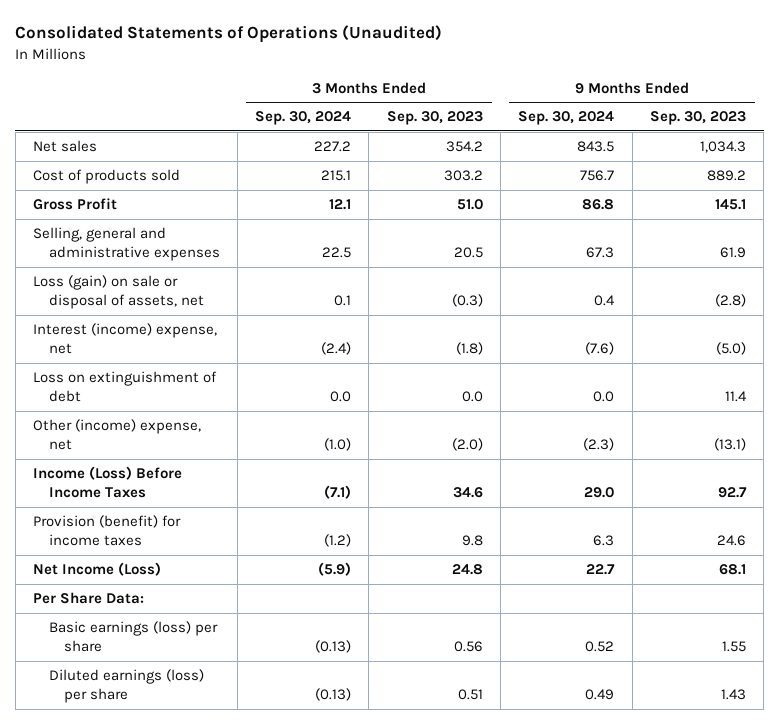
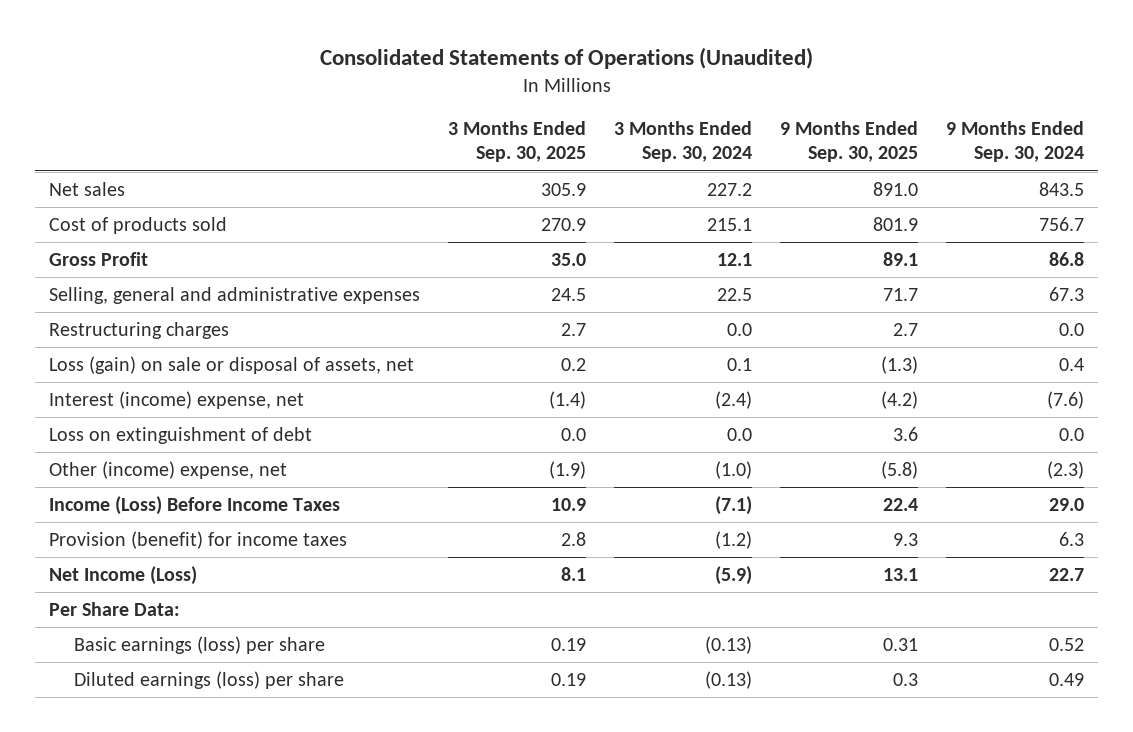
- | 3 Months Ended Sep. 30, 2024 | 3 Months Ended Sep. 30, 2023 | 9 Months Ended Sep. 30, 2024 | 9 Months Ended Sep. 30, 2023
+ | 3 Months Ended Sep. 30, 2025 | 3 Months Ended Sep. 30, 2024 | 9 Months Ended Sep. 30, 2025 | 9 Months Ended Sep. 30, 2024
+ Restructuring charges | 2.7 | 0.0 | 2.7 | 0.0

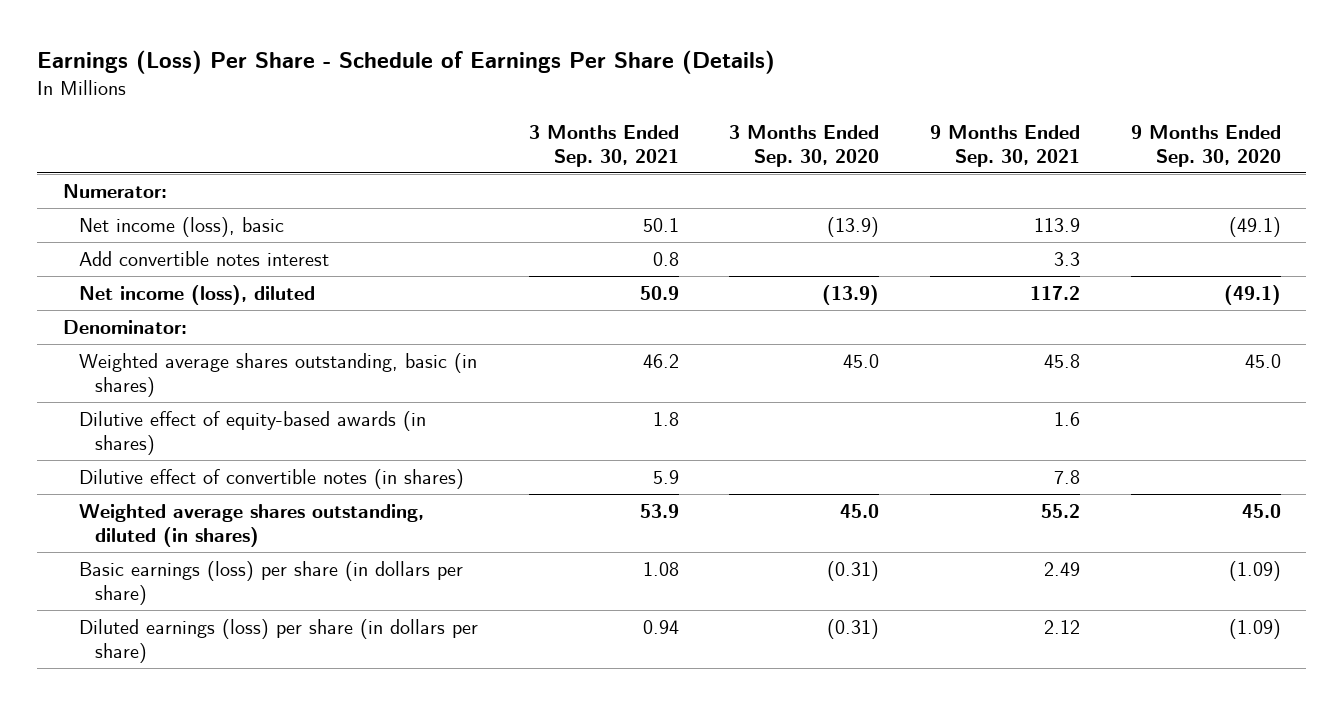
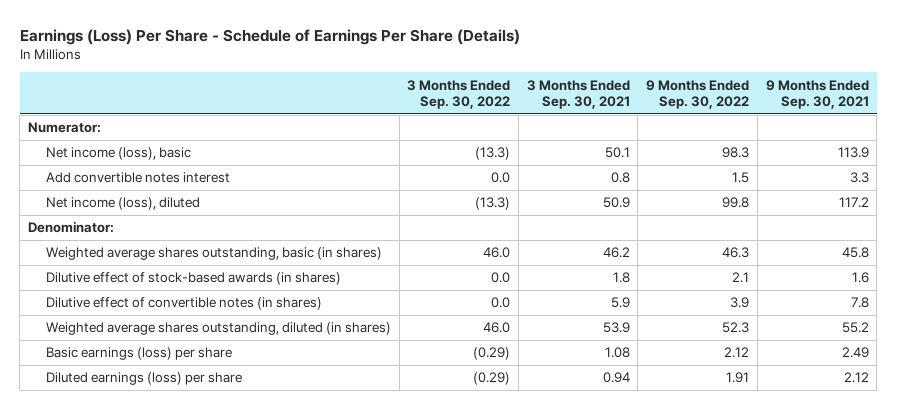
- | 3 Months Ended Sep. 30, 2021 | 3 Months Ended Sep. 30, 2020 | 9 Months Ended Sep. 30, 2021 | 9 Months Ended Sep. 30, 2020
+ | 3 Months Ended Sep. 30, 2022 | 3 Months Ended Sep. 30, 2021 | 9 Months Ended Sep. 30, 2022 | 9 Months Ended Sep. 30, 2021
- Dilutive effect of equity-based awards (in shares) | 1.8 | | 1.6 |
+ Dilutive effect of stock-based awards (in shares) | 0.0 | 1.8 | 2.1 | 1.6
- Basic earnings (loss) per share (in dollars per share) | 1.08 | (0.31) | 2.49 | (1.09)
- Diluted earnings (loss) per share (in dollars per share) | 0.94 | (0.31) | 2.12 | (1.09)
+ Basic earnings (loss) per share | (0.29) | 1.08 | 2.12 | 2.49
+ Diluted earnings (loss) per share | (0.29) | 0.94 | 1.91 | 2.12

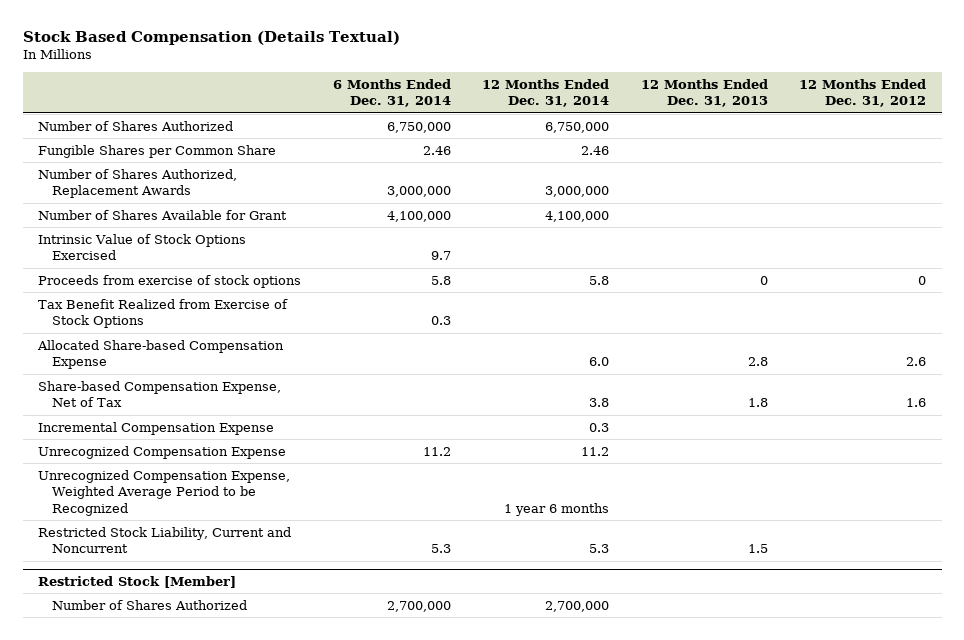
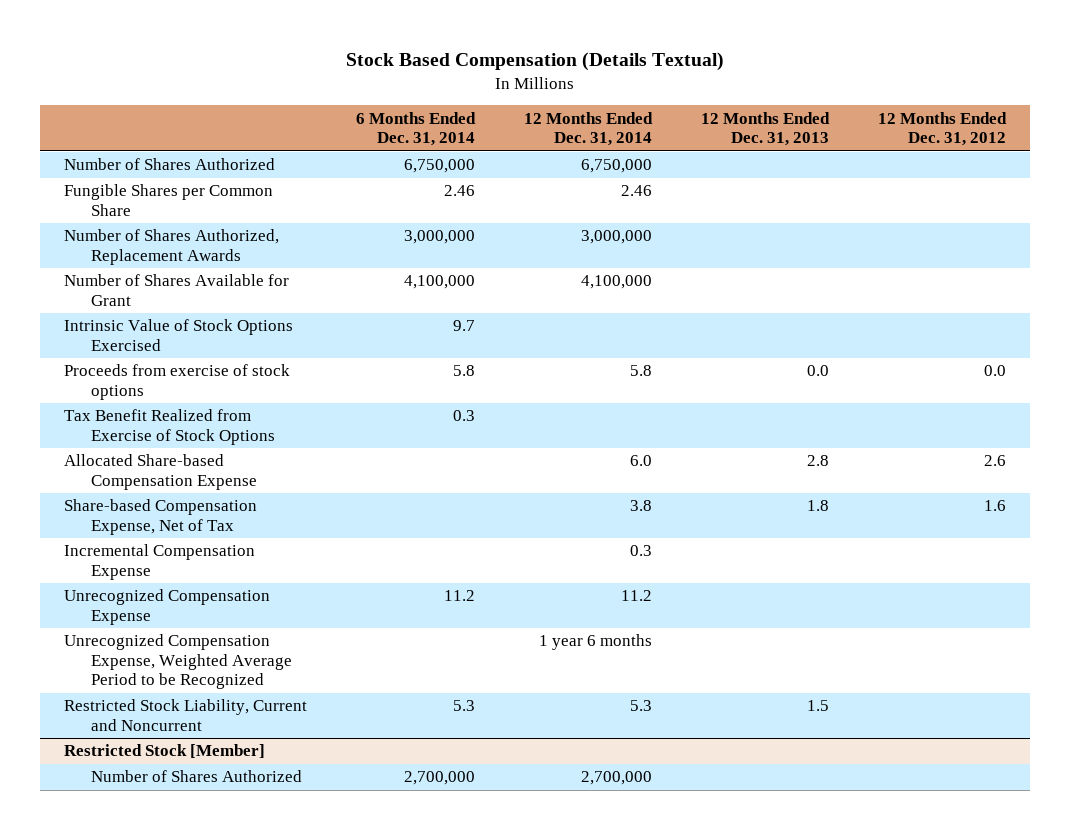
- Proceeds from exercise of stock options | 5.8 | 5.8 | 0 | 0
+ Proceeds from exercise of stock options | 5.8 | 5.8 | 0.0 | 0.0

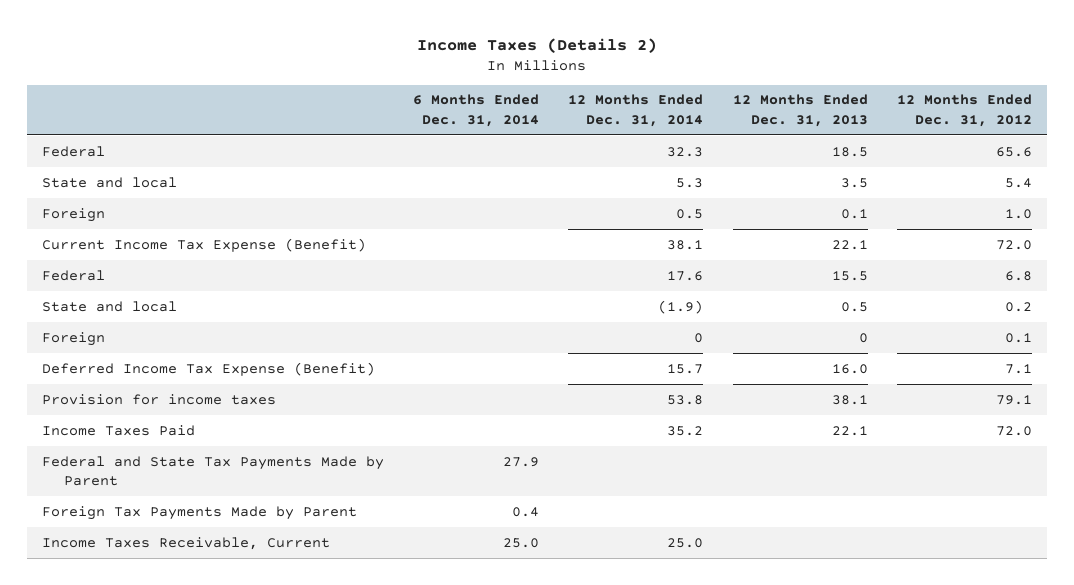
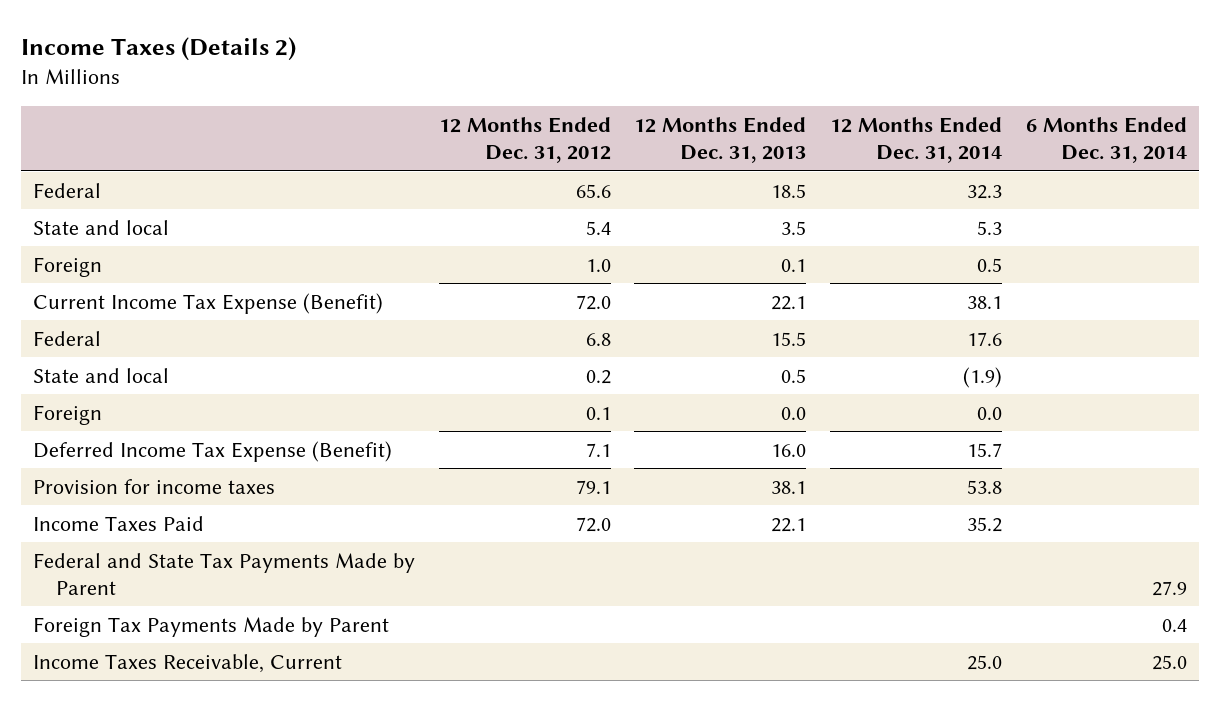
- | 6 Months Ended Dec. 31, 2014 | 12 Months Ended Dec. 31, 2014 | 12 Months Ended Dec. 31, 2013 | 12 Months Ended Dec. 31, 2012
+ | 12 Months Ended Dec. 31, 2012 | 12 Months Ended Dec. 31, 2013 | 12 Months Ended Dec. 31, 2014 | 6 Months Ended Dec. 31, 2014
- Foreign | | 0 | 0 | 0.1
+ Foreign | 0.1 | 0.0 | 0.0 |

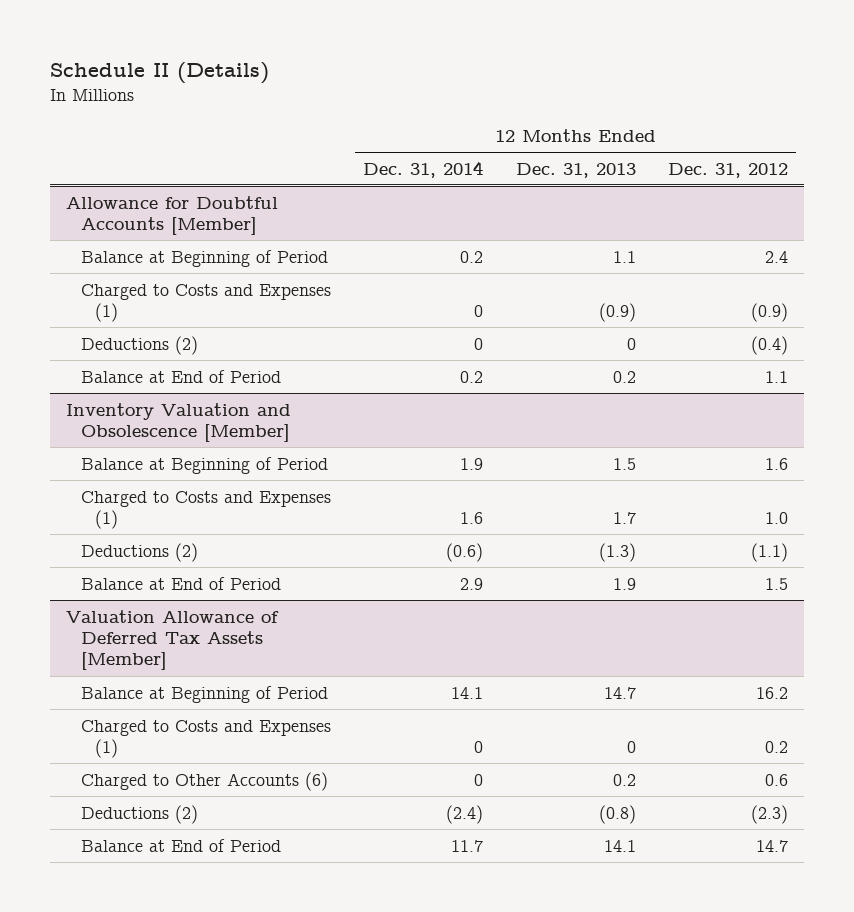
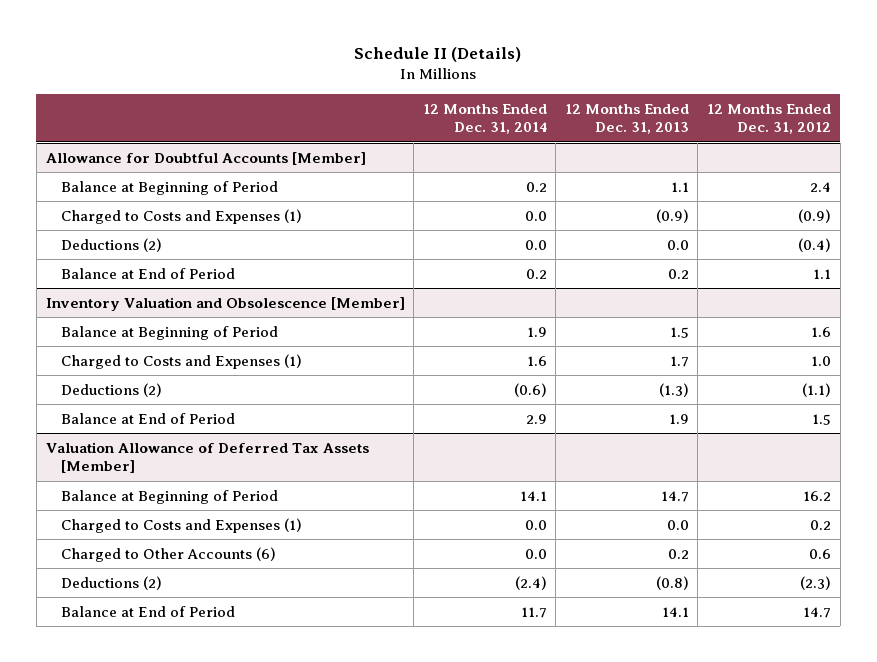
@ Allowance for Doubtful Accounts [Member]
- Charged to Costs and Expenses (1) | 0 | (0.9) | (0.9)
- Deductions (2) | 0 | 0 | (0.4)
+ Charged to Costs and Expenses (1) | 0.0 | (0.9) | (0.9)
+ Deductions (2) | 0.0 | 0.0 | (0.4)
@ Valuation Allowance of Deferred Tax Assets [Member]
- Charged to Costs and Expenses (1) | 0 | 0 | 0.2
- Charged to Other Accounts (6) | 0 | 0.2 | 0.6
+ Charged to Costs and Expenses (1) | 0.0 | 0.0 | 0.2
+ Charged to Other Accounts (6) | 0.0 | 0.2 | 0.6

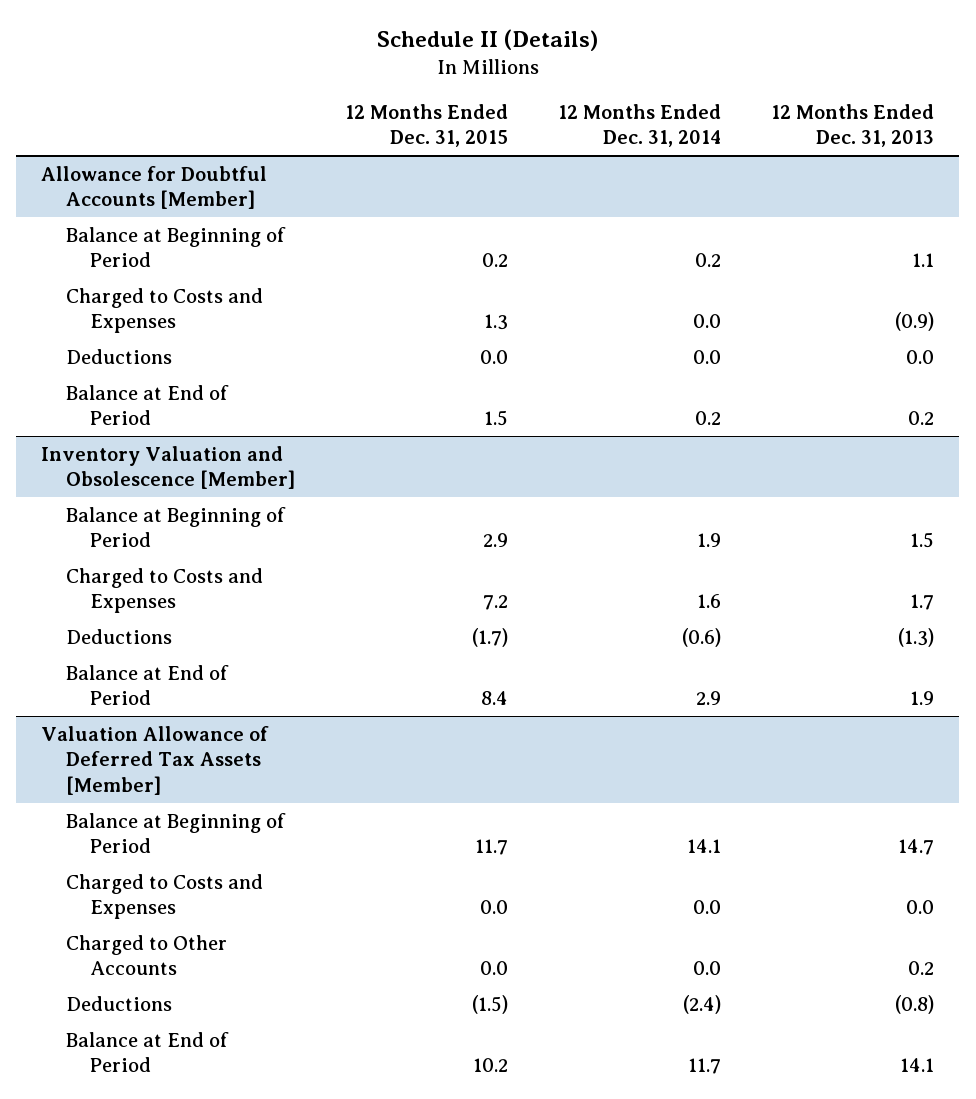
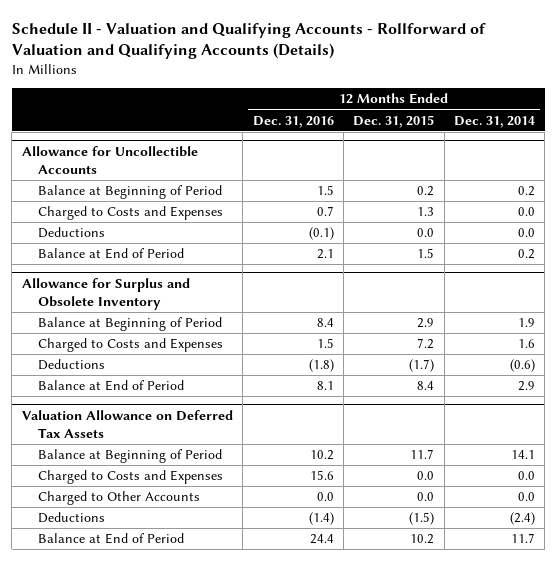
- Schedule II (Details)
+ Schedule II - Valuation and Qualifying Accounts - Rollforward of Valuation and Qualifying Accounts (Details)
- | 12 Months Ended Dec. 31, 2015 | 12 Months Ended Dec. 31, 2014 | 12 Months Ended Dec. 31, 2013
+ | 12 Months Ended Dec. 31, 2016 | 12 Months Ended Dec. 31, 2015 | 12 Months Ended Dec. 31, 2014
- Allowance for Doubtful Accounts [Member]
+ Allowance for Uncollectible Accounts
- Inventory Valuation and Obsolescence [Member]
+ Allowance for Surplus and Obsolete Inventory
- Valuation Allowance of Deferred Tax Assets [Member]
+ Valuation Allowance on Deferred Tax Assets

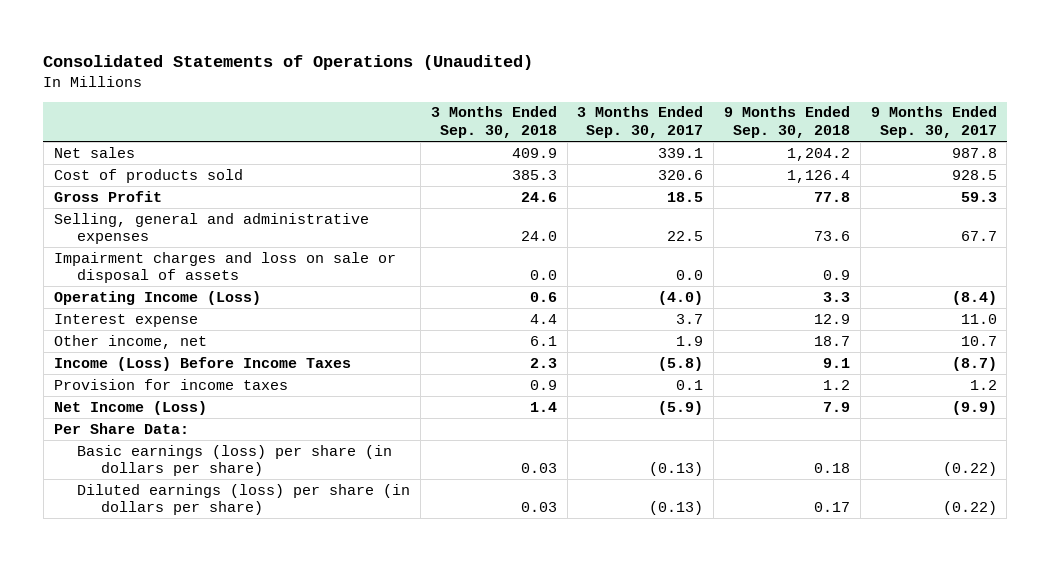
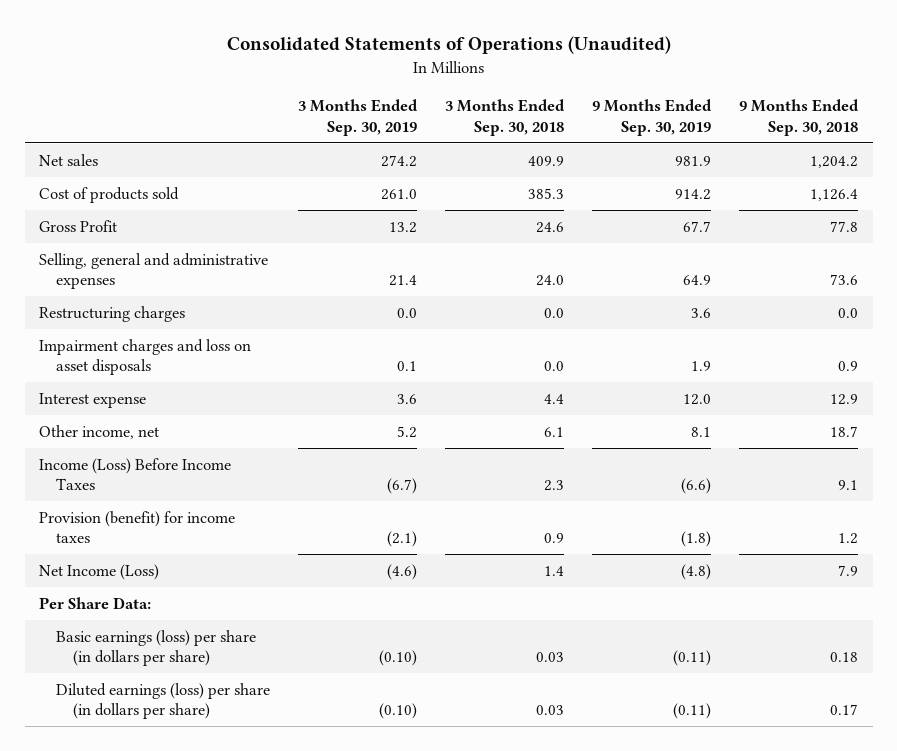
- | 3 Months Ended Sep. 30, 2018 | 3 Months Ended Sep. 30, 2017 | 9 Months Ended Sep. 30, 2018 | 9 Months Ended Sep. 30, 2017
+ | 3 Months Ended Sep. 30, 2019 | 3 Months Ended Sep. 30, 2018 | 9 Months Ended Sep. 30, 2019 | 9 Months Ended Sep. 30, 2018
- Impairment charges and loss on sale or disposal of assets | 0.0 | 0.0 | 0.9 |
- Operating Income (Loss) | 0.6 | (4.0) | 3.3 | (8.4)
+ Restructuring charges | 0.0 | 0.0 | 3.6 | 0.0
+ Impairment charges and loss on asset disposals | 0.1 | 0.0 | 1.9 | 0.9
- Provision for income taxes | 0.9 | 0.1 | 1.2 | 1.2
+ Provision (benefit) for income taxes | (2.1) | 0.9 | (1.8) | 1.2

